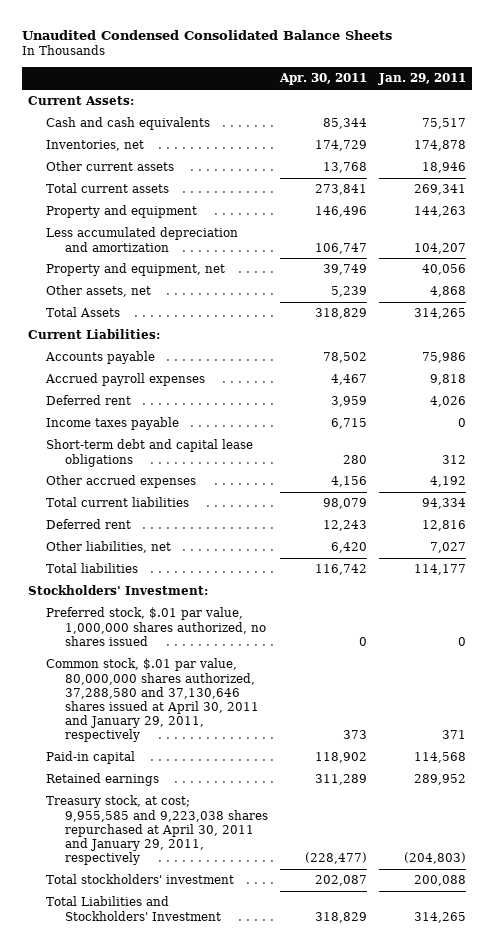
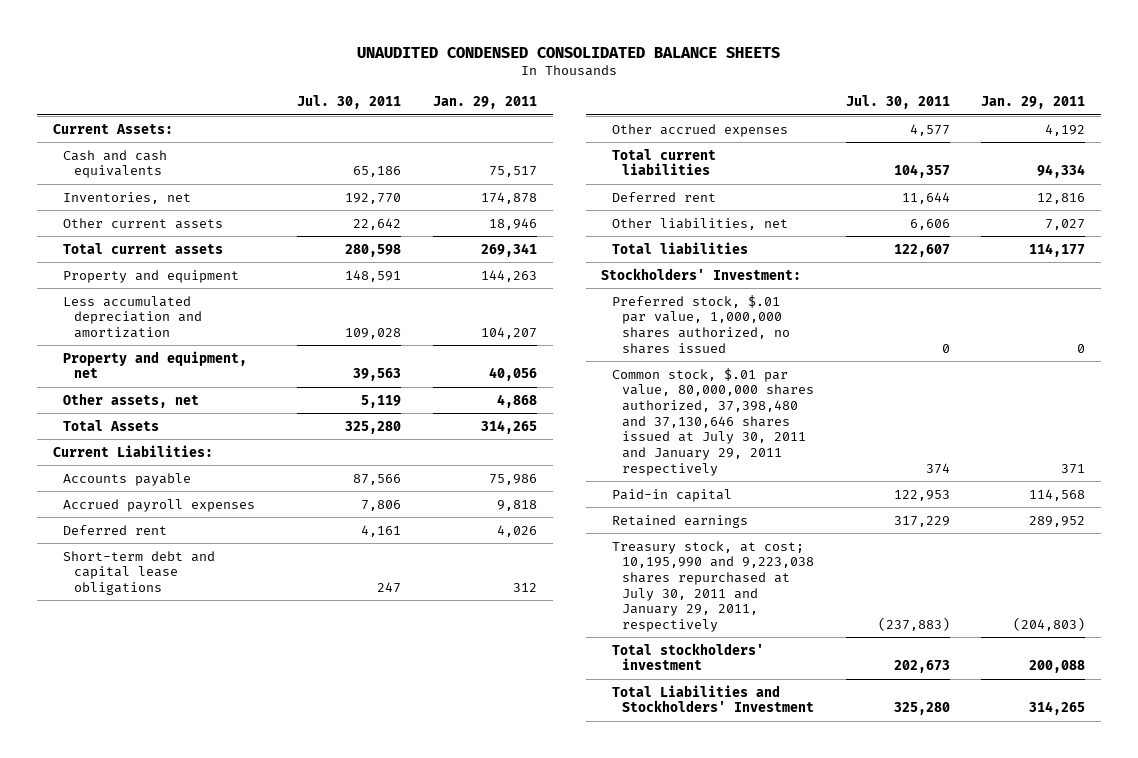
- Unaudited Condensed Consolidated Balance Sheets
+ UNAUDITED CONDENSED CONSOLIDATED BALANCE SHEETS
- | Apr. 30, 2011 | Jan. 29, 2011
+ | Jul. 30, 2011 | Jan. 29, 2011
- Income taxes payable | 6,715 | 0
- Common stock, $.01 par value, 80,000,000 shares authorized, 37,288,580 and 37,130,646 shares issued at April 30, 2011 and January 29, 2011, respectively | 373 | 371
+ Common stock, $.01 par value, 80,000,000 shares authorized, 37,398,480 and 37,130,646 shares issued at July 30, 2011 and January 29, 2011 respectively | 374 | 371
- Treasury stock, at cost; 9,955,585 and 9,223,038 shares repurchased at April 30, 2011 and January 29, 2011, respectively | (228,477) | (204,803)
+ Treasury stock, at cost; 10,195,990 and 9,223,038 shares repurchased at July 30, 2011 and January 29, 2011, respectively | (237,883) | (204,803)

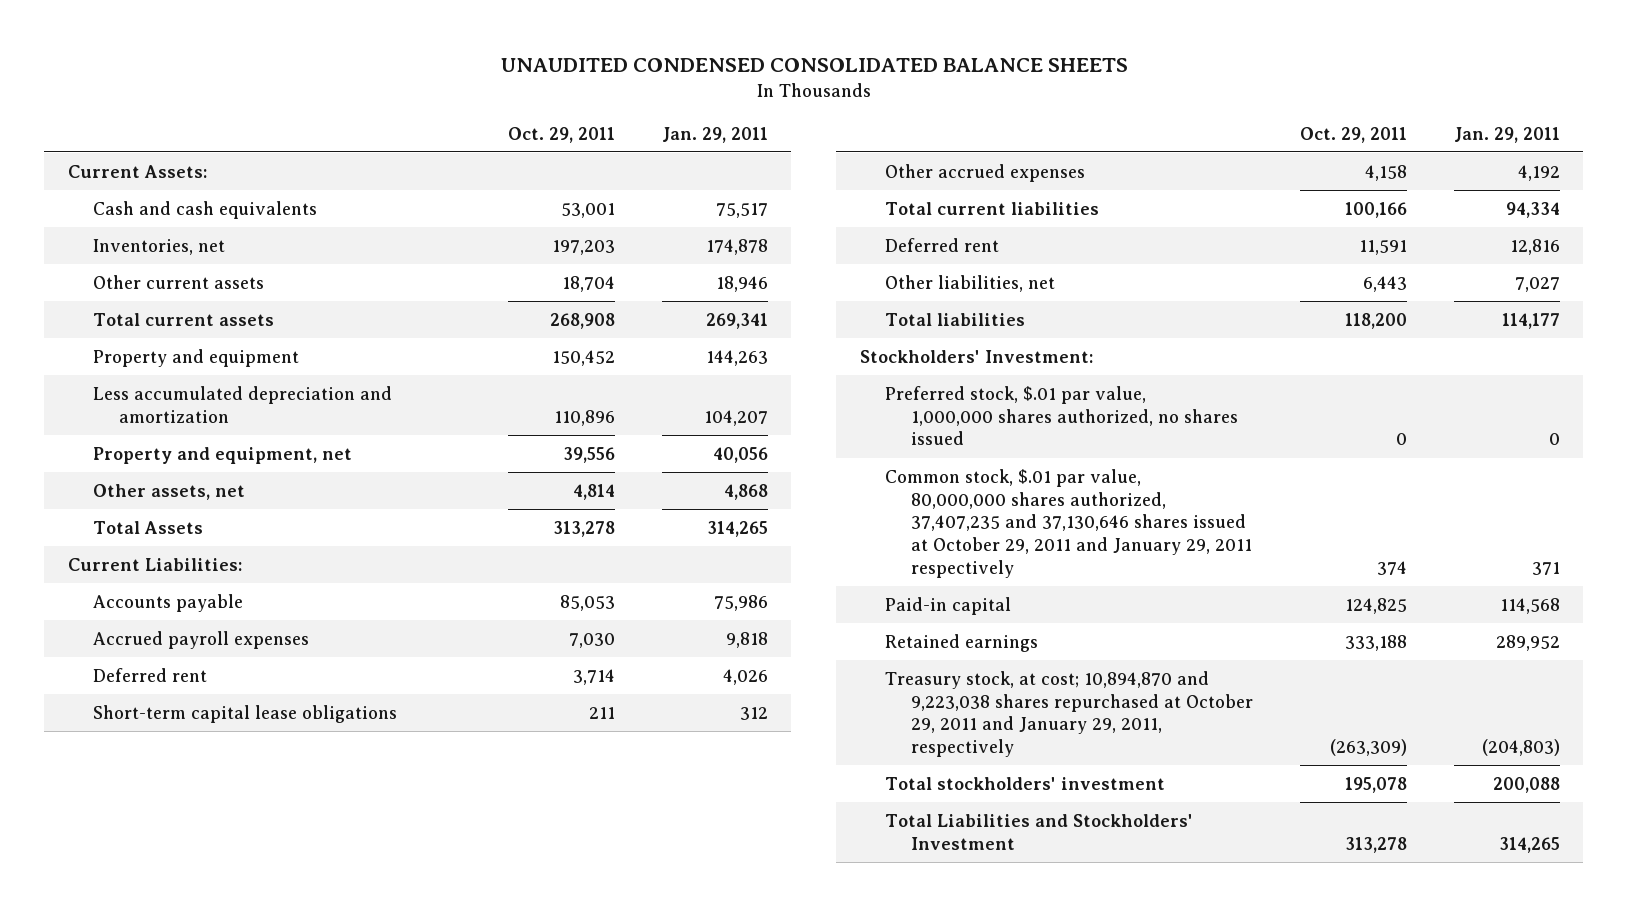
- | Jul. 30, 2011 | Jan. 29, 2011
+ | Oct. 29, 2011 | Jan. 29, 2011
- Short-term debt and capital lease obligations | 247 | 312
+ Short-term capital lease obligations | 211 | 312
- Common stock, $.01 par value, 80,000,000 shares authorized, 37,398,480 and 37,130,646 shares issued at July 30, 2011 and January 29, 2011 respectively | 374 | 371
+ Common stock, $.01 par value, 80,000,000 shares authorized, 37,407,235 and 37,130,646 shares issued at October 29, 2011 and January 29, 2011 respectively | 374 | 371
- Treasury stock, at cost; 10,195,990 and 9,223,038 shares repurchased at July 30, 2011 and January 29, 2011, respectively | (237,883) | (204,803)
+ Treasury stock, at cost; 10,894,870 and 9,223,038 shares repurchased at October 29, 2011 and January 29, 2011, respectively | (263,309) | (204,803)

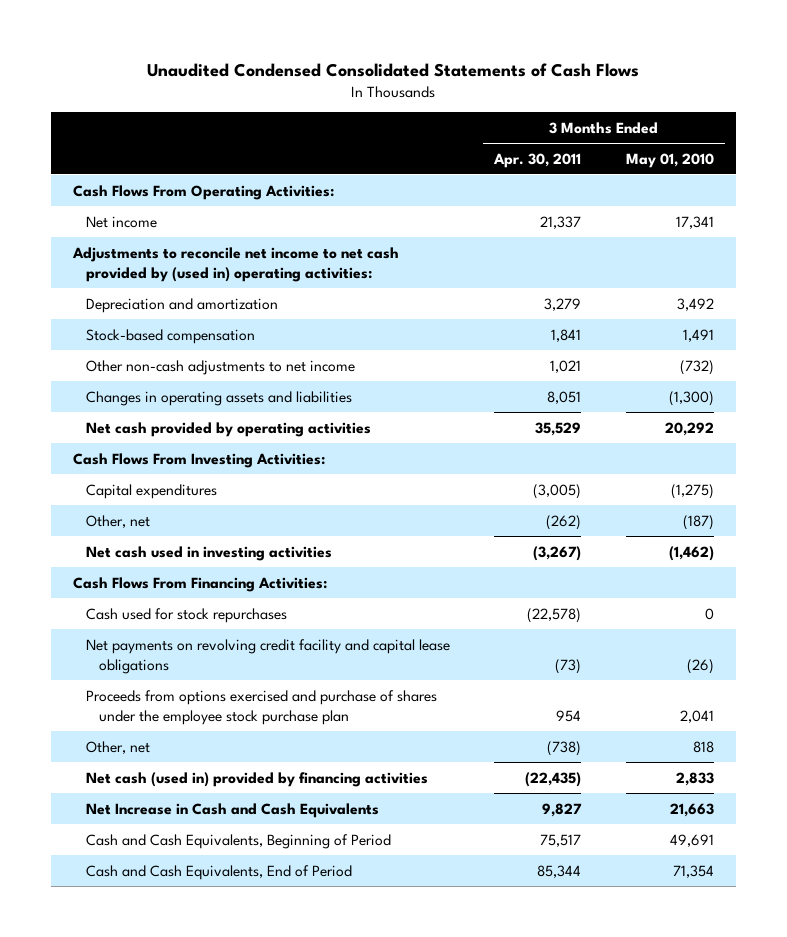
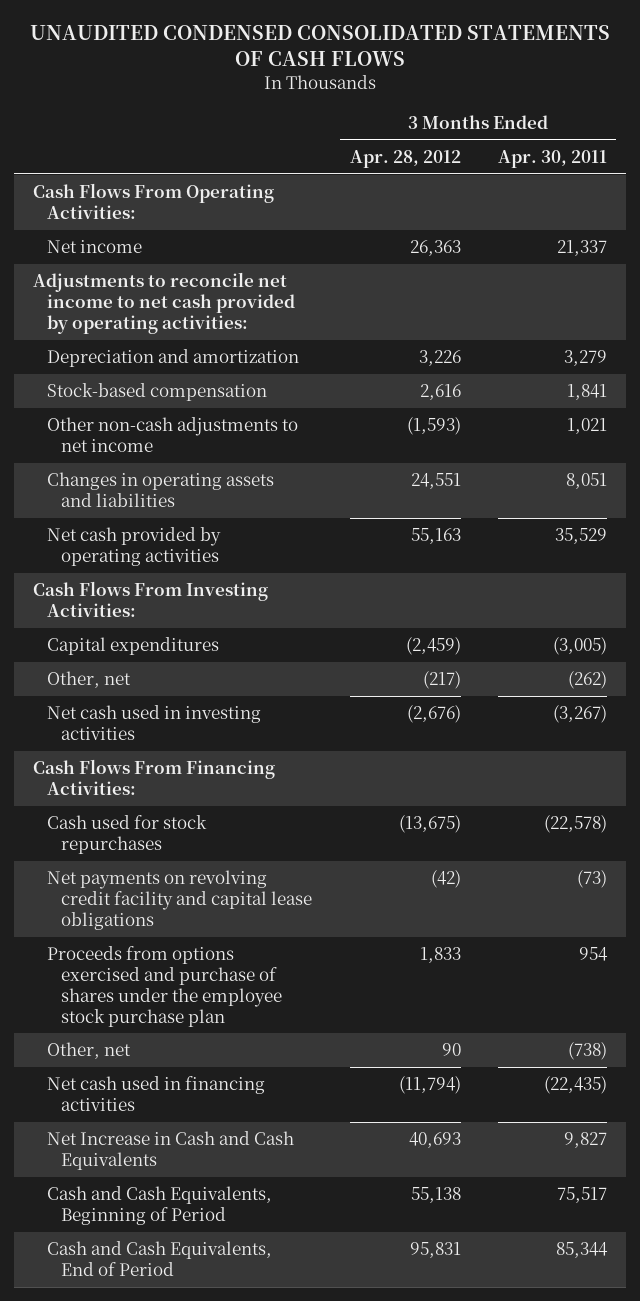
- Unaudited Condensed Consolidated Statements of Cash Flows
+ UNAUDITED CONDENSED CONSOLIDATED STATEMENTS OF CASH FLOWS
- | 3 Months Ended Apr. 30, 2011 | 3 Months Ended May 01, 2010
+ | 3 Months Ended Apr. 28, 2012 | 3 Months Ended Apr. 30, 2011
- Adjustments to reconcile net income to net cash provided by (used in) operating activities:
+ Adjustments to reconcile net income to net cash provided by operating activities:
- Net cash (used in) provided by financing activities | (22,435) | 2,833
+ Net cash used in financing activities | (11,794) | (22,435)

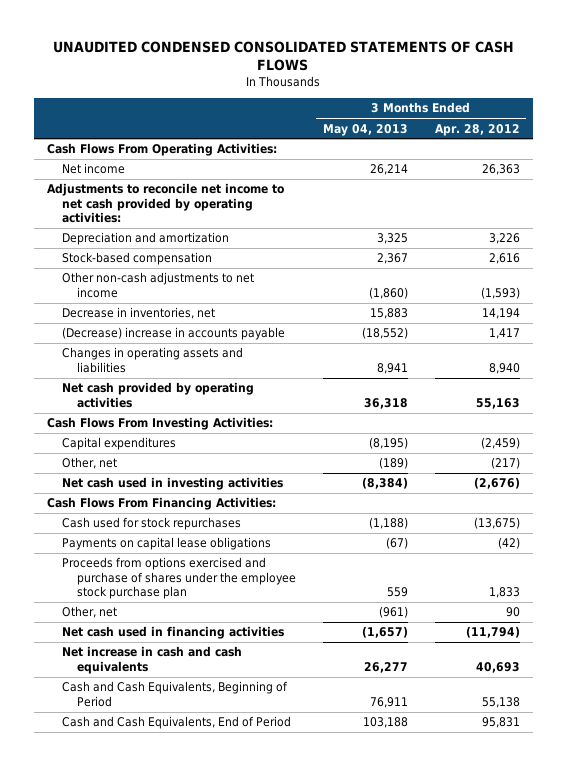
- | 3 Months Ended Apr. 28, 2012 | 3 Months Ended Apr. 30, 2011
+ | 3 Months Ended May 04, 2013 | 3 Months Ended Apr. 28, 2012
- Changes in operating assets and liabilities | 24,551 | 8,051
+ Decrease in inventories, net | 15,883 | 14,194
+ (Decrease) increase in accounts payable | (18,552) | 1,417
+ Changes in operating assets and liabilities | 8,941 | 8,940
- Net payments on revolving credit facility and capital lease obligations | (42) | (73)
+ Payments on capital lease obligations | (67) | (42)
- Net Increase in Cash and Cash Equivalents | 40,693 | 9,827
+ Net increase in cash and cash equivalents | 26,277 | 40,693

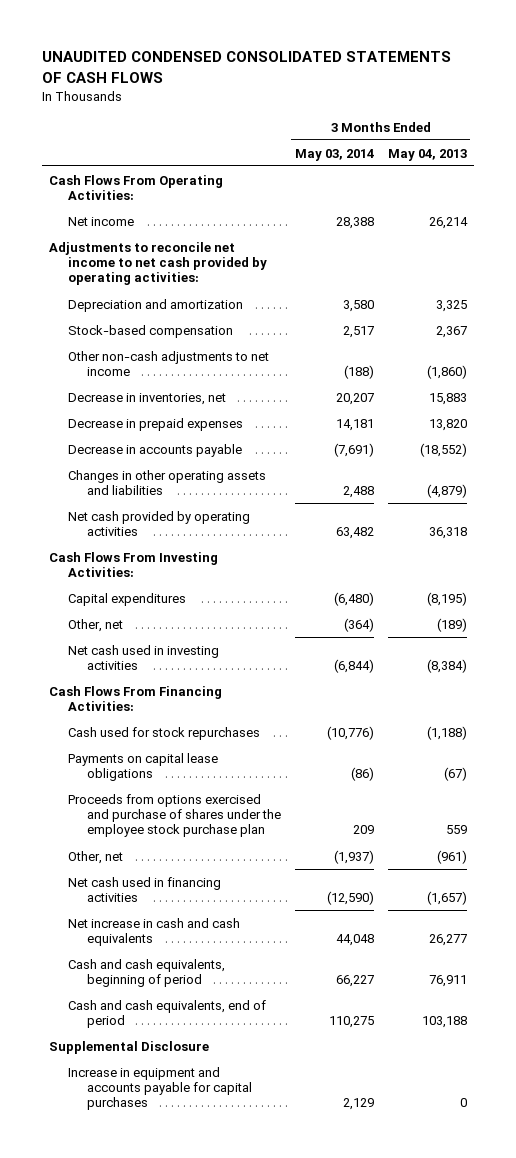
- | 3 Months Ended May 04, 2013 | 3 Months Ended Apr. 28, 2012
+ | 3 Months Ended May 03, 2014 | 3 Months Ended May 04, 2013
- (Decrease) increase in accounts payable | (18,552) | 1,417
- Changes in operating assets and liabilities | 8,941 | 8,940
+ Decrease in prepaid expenses | 14,181 | 13,820
+ Decrease in accounts payable | (7,691) | (18,552)
+ Changes in other operating assets and liabilities | 2,488 | (4,879)
- Cash and Cash Equivalents, Beginning of Period | 76,911 | 55,138
- Cash and Cash Equivalents, End of Period | 103,188 | 95,831
+ Cash and cash equivalents, beginning of period | 66,227 | 76,911
+ Cash and cash equivalents, end of period | 110,275 | 103,188
+ Supplemental Disclosure
+ Increase in equipment and accounts payable for capital purchases | 2,129 | 0

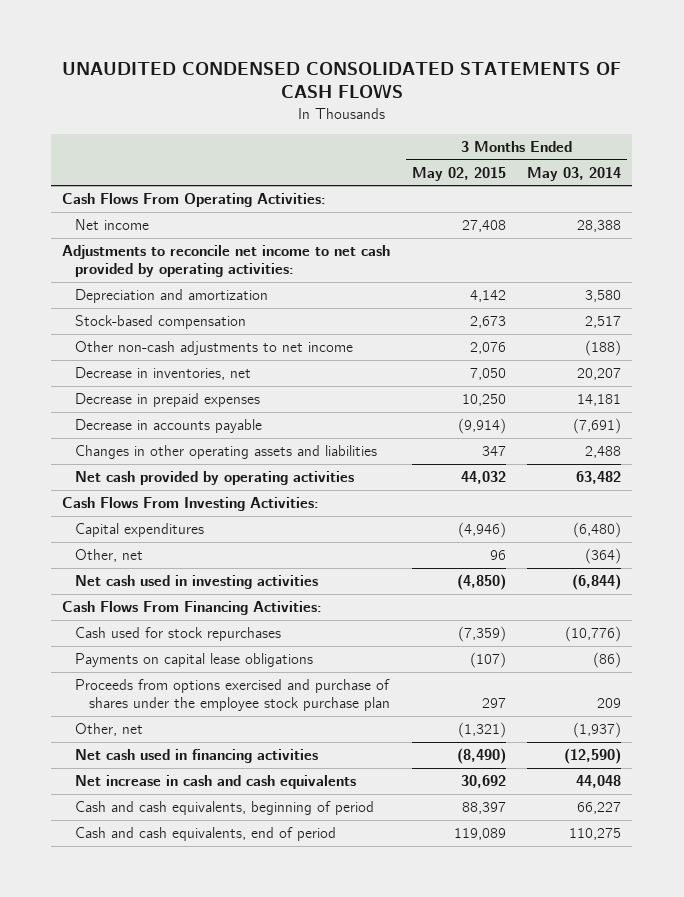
- | 3 Months Ended May 03, 2014 | 3 Months Ended May 04, 2013
+ | 3 Months Ended May 02, 2015 | 3 Months Ended May 03, 2014
- Supplemental Disclosure
- Increase in equipment and accounts payable for capital purchases | 2,129 | 0

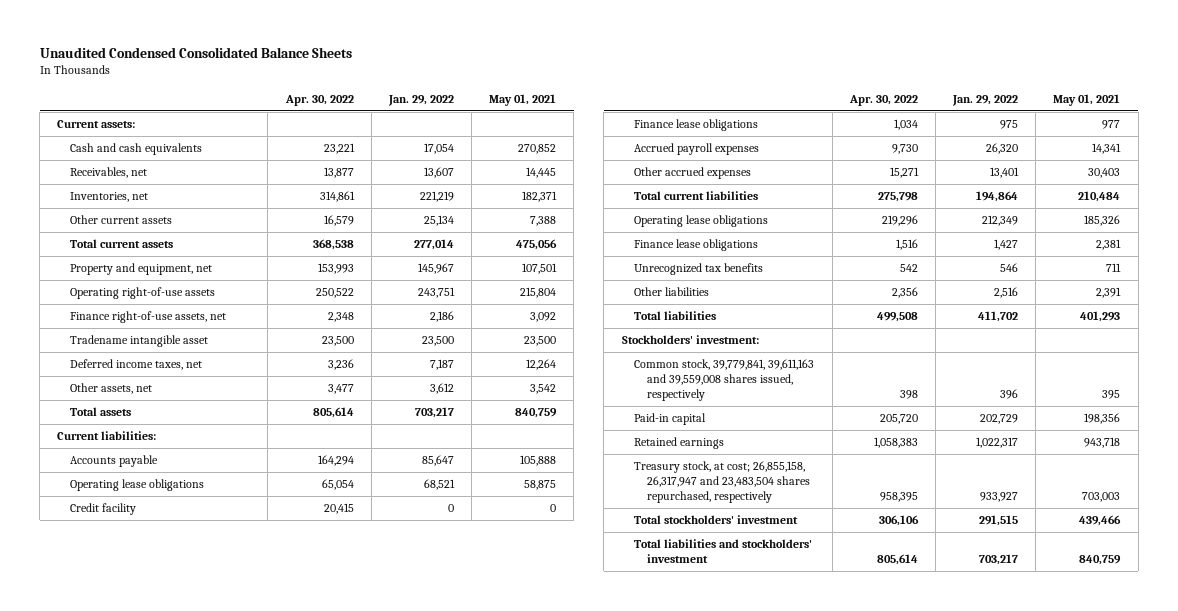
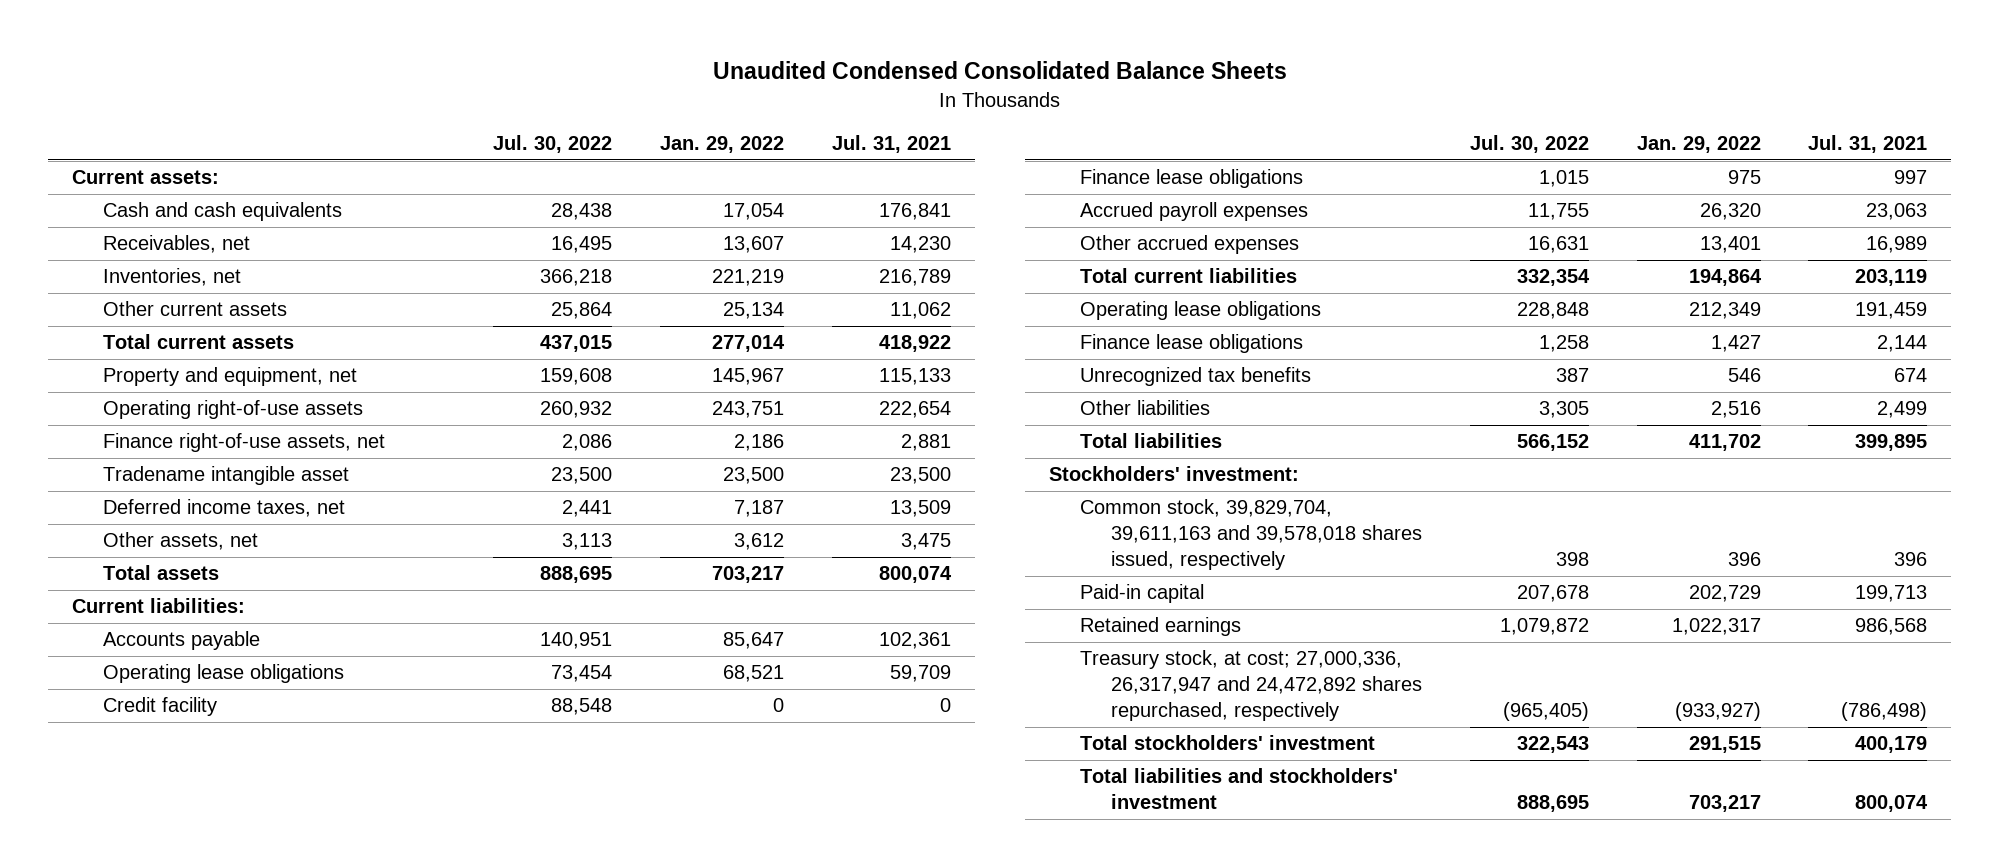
- | Apr. 30, 2022 | Jan. 29, 2022 | May 01, 2021
+ | Jul. 30, 2022 | Jan. 29, 2022 | Jul. 31, 2021
- Common stock, 39,779,841, 39,611,163 and 39,559,008 shares issued, respectively | 398 | 396 | 395
+ Common stock, 39,829,704, 39,611,163 and 39,578,018 shares issued, respectively | 398 | 396 | 396
- Treasury stock, at cost; 26,855,158, 26,317,947 and 23,483,504 shares repurchased, respectively | 958,395 | 933,927 | 703,003
+ Treasury stock, at cost; 27,000,336, 26,317,947 and 24,472,892 shares repurchased, respectively | (965,405) | (933,927) | (786,498)

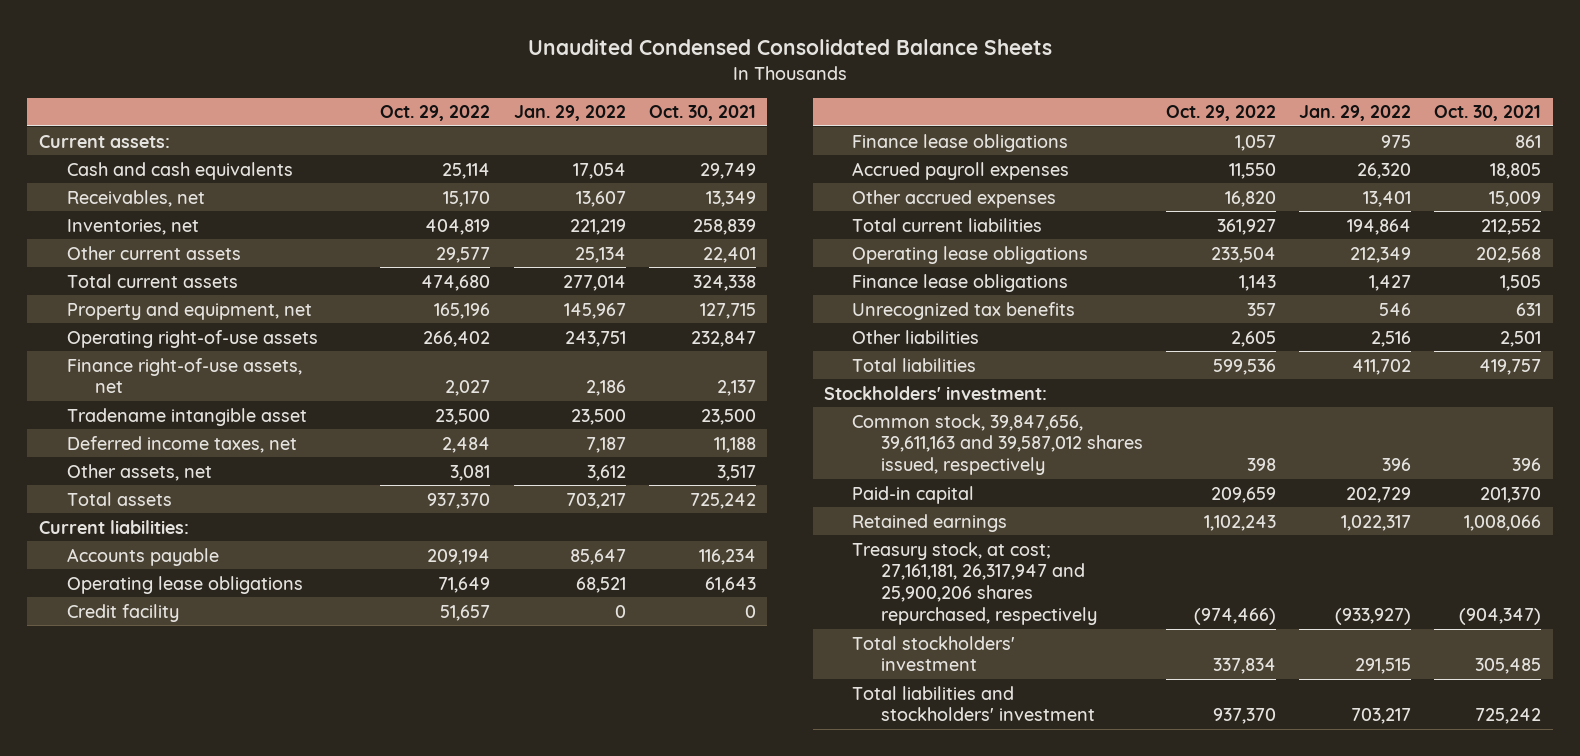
- | Jul. 30, 2022 | Jan. 29, 2022 | Jul. 31, 2021
+ | Oct. 29, 2022 | Jan. 29, 2022 | Oct. 30, 2021
- Common stock, 39,829,704, 39,611,163 and 39,578,018 shares issued, respectively | 398 | 396 | 396
+ Common stock, 39,847,656, 39,611,163 and 39,587,012 shares issued, respectively | 398 | 396 | 396
- Treasury stock, at cost; 27,000,336, 26,317,947 and 24,472,892 shares repurchased, respectively | (965,405) | (933,927) | (786,498)
+ Treasury stock, at cost; 27,161,181, 26,317,947 and 25,900,206 shares repurchased, respectively | (974,466) | (933,927) | (904,347)

